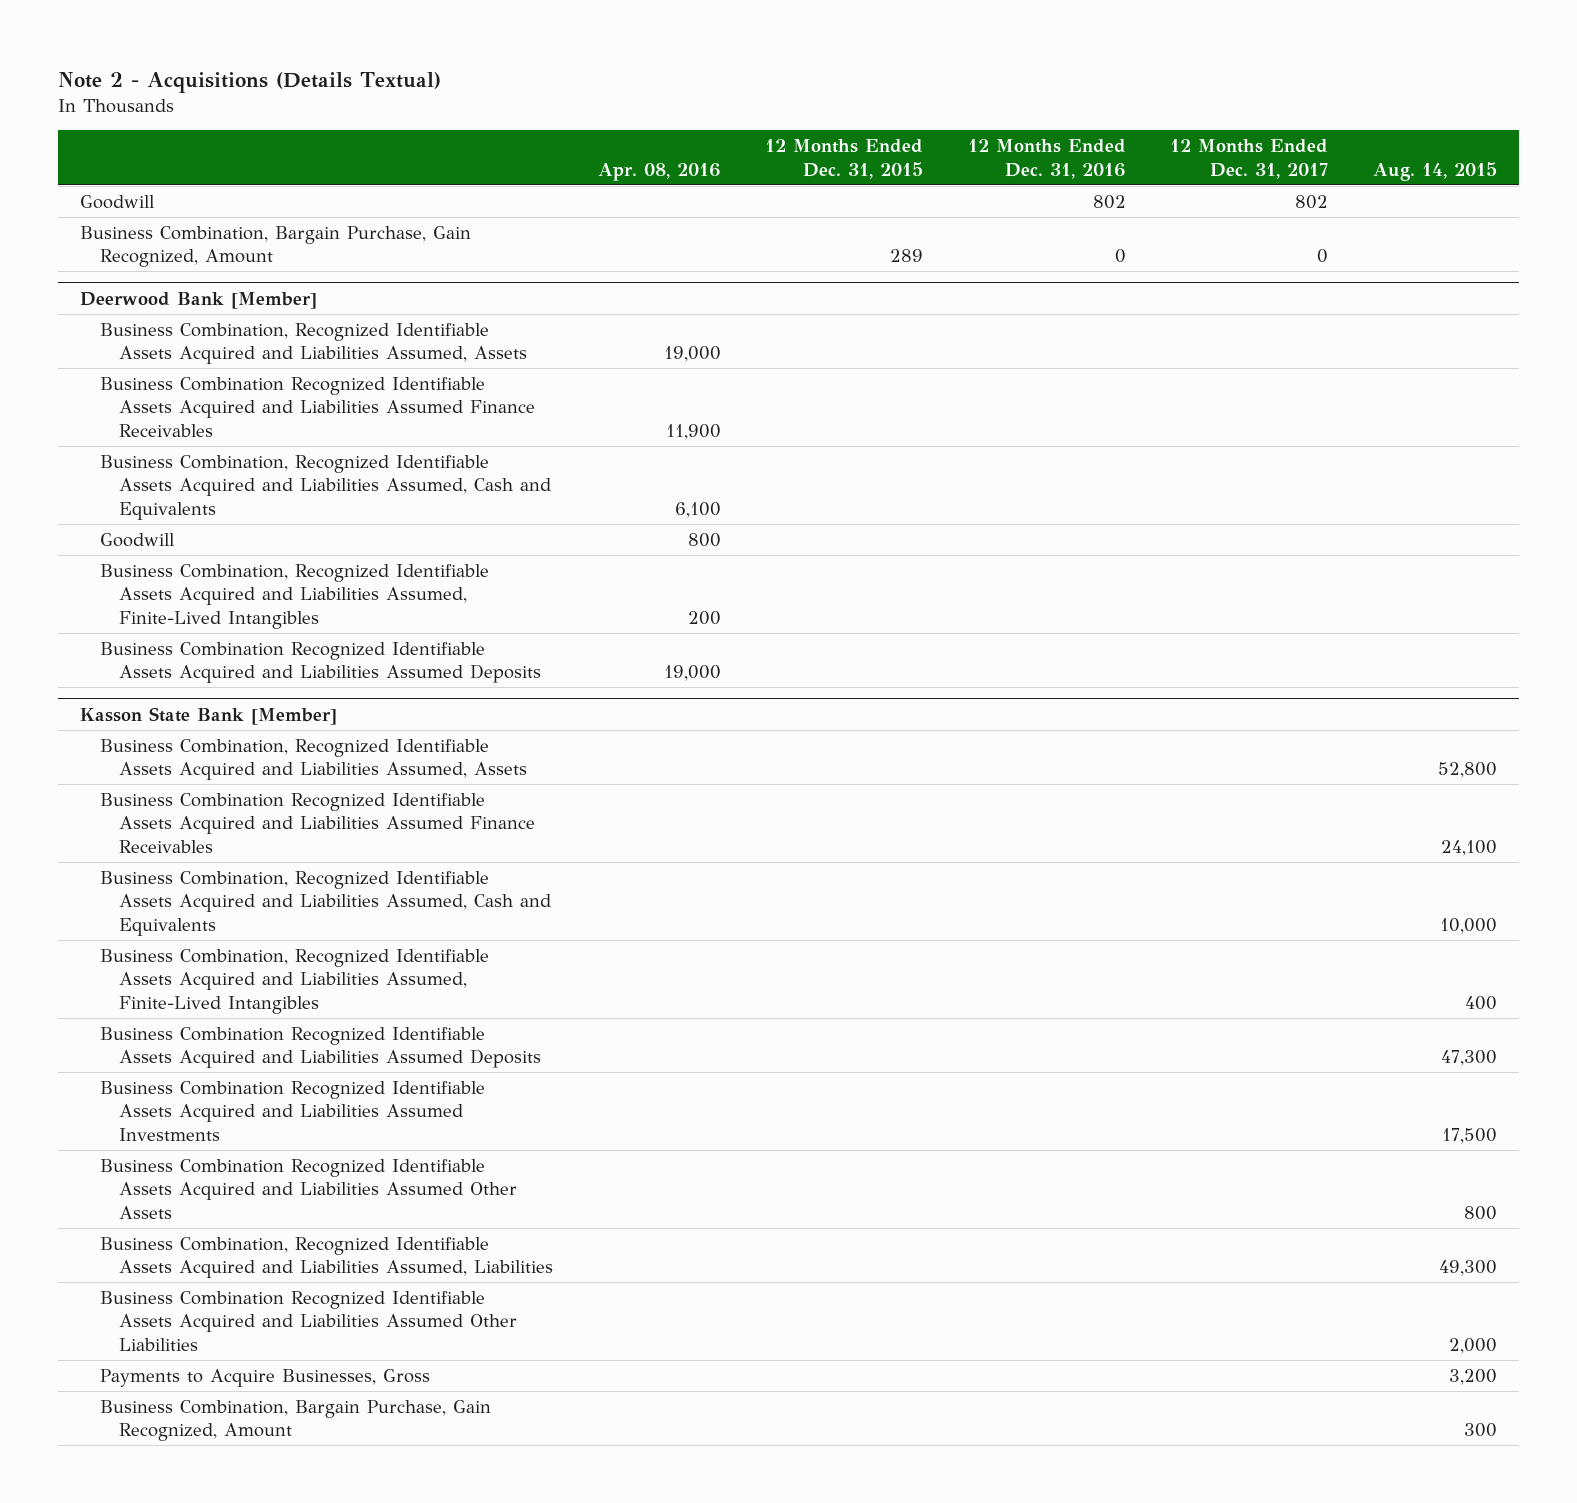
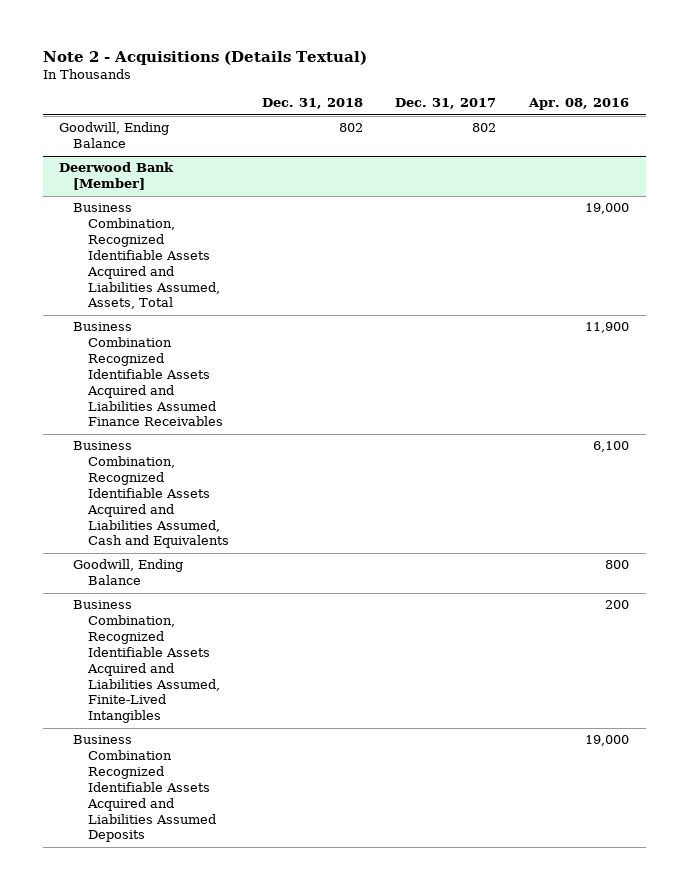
- | Apr. 08, 2016 | 12 Months Ended Dec. 31, 2015 | 12 Months Ended Dec. 31, 2016 | 12 Months Ended Dec. 31, 2017 | Aug. 14, 2015
+ | Dec. 31, 2018 | Dec. 31, 2017 | Apr. 08, 2016
- Goodwill | | | 802 | 802 |
- Business Combination, Bargain Purchase, Gain Recognized, Amount | | 289 | 0 | 0 |
+ Goodwill, Ending Balance | 802 | 802 |
@ Deerwood Bank [Member]
- Business Combination, Recognized Identifiable Assets Acquired and Liabilities Assumed, Assets | 19,000 | | | |
+ Business Combination, Recognized Identifiable Assets Acquired and Liabilities Assumed, Assets, Total | | | 19,000
- Goodwill | 800 | | | |
+ Goodwill, Ending Balance | | | 800
- Kasson State Bank [Member]
- Business Combination, Recognized Identifiable Assets Acquired and Liabilities Assumed, Assets | | | | | 52,800
- Business Combination Recognized Identifiable Assets Acquired and Liabilities Assumed Finance Receivables | | | | | 24,100
- Business Combination, Recognized Identifiable Assets Acquired and Liabilities Assumed, Cash and Equivalents | | | | | 10,000
- Business Combination, Recognized Identifiable Assets Acquired and Liabilities Assumed, Finite-Lived Intangibles | | | | | 400
- Business Combination Recognized Identifiable Assets Acquired and Liabilities Assumed Deposits | | | | | 47,300
- Business Combination Recognized Identifiable Assets Acquired and Liabilities Assumed Investments | | | | | 17,500
- Business Combination Recognized Identifiable Assets Acquired and Liabilities Assumed Other Assets | | | | | 800
- Business Combination, Recognized Identifiable Assets Acquired and Liabilities Assumed, Liabilities | | | | | 49,300
- Business Combination Recognized Identifiable Assets Acquired and Liabilities Assumed Other Liabilities | | | | | 2,000
- Payments to Acquire Businesses, Gross | | | | | 3,200
- Business Combination, Bargain Purchase, Gain Recognized, Amount | | | | | 300

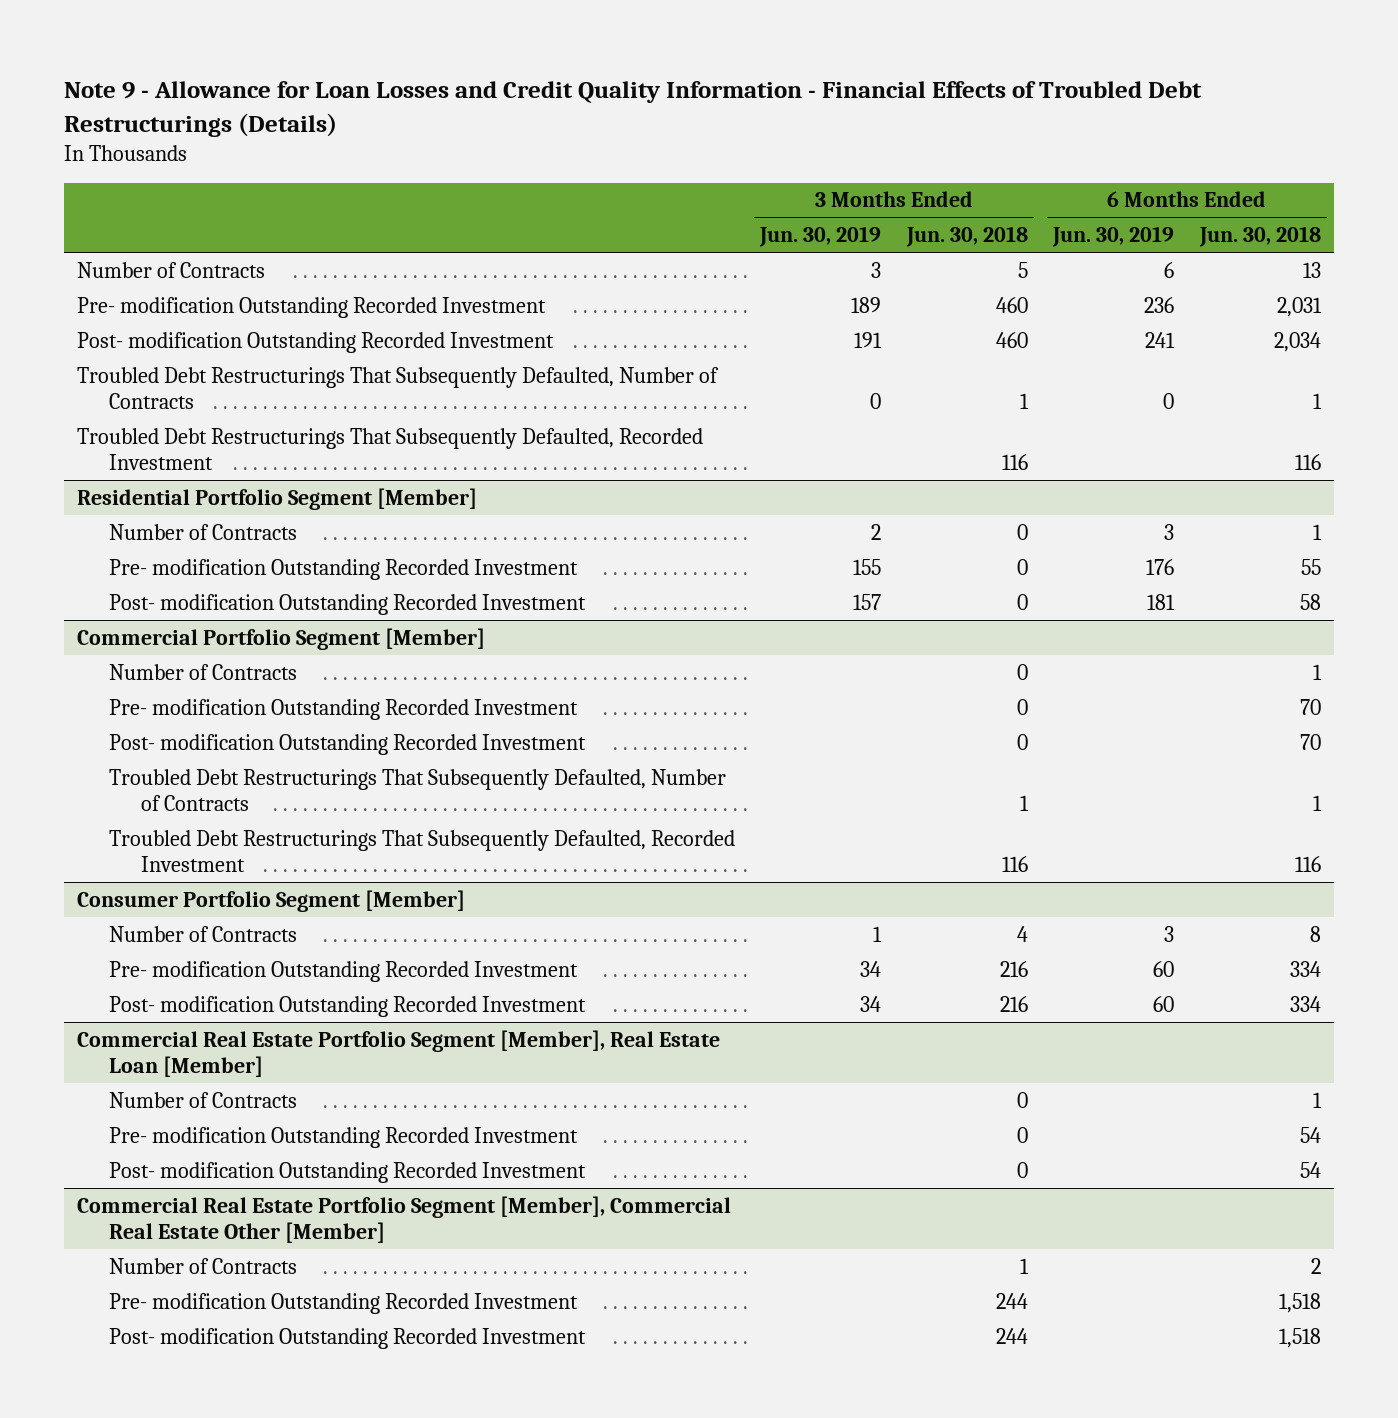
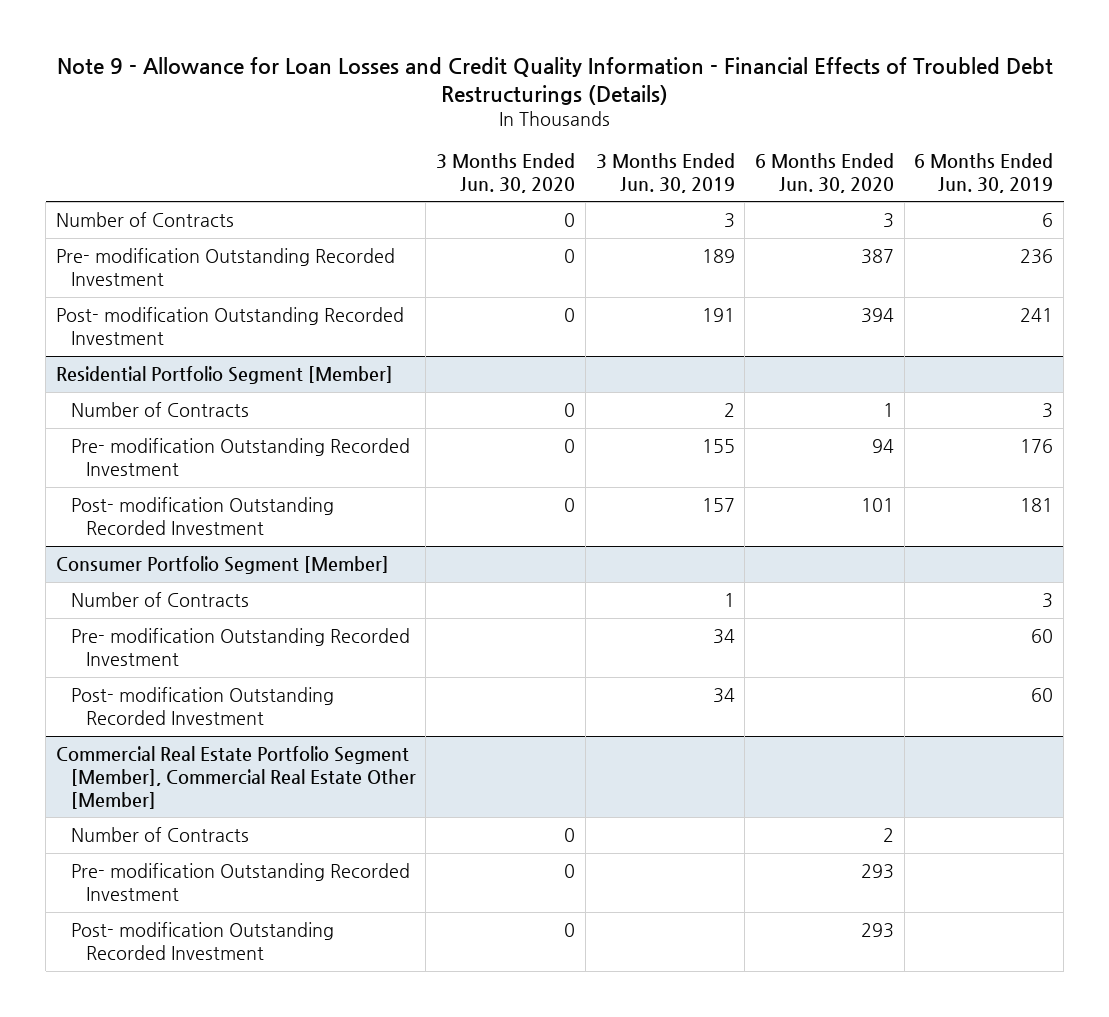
- | 3 Months Ended Jun. 30, 2019 | 3 Months Ended Jun. 30, 2018 | 6 Months Ended Jun. 30, 2019 | 6 Months Ended Jun. 30, 2018
+ | 3 Months Ended Jun. 30, 2020 | 3 Months Ended Jun. 30, 2019 | 6 Months Ended Jun. 30, 2020 | 6 Months Ended Jun. 30, 2019
- Troubled Debt Restructurings That Subsequently Defaulted, Number of Contracts | 0 | 1 | 0 | 1
- Troubled Debt Restructurings That Subsequently Defaulted, Recorded Investment | | 116 | | 116
- Commercial Portfolio Segment [Member]
- Number of Contracts | | 0 | | 1
- Pre- modification Outstanding Recorded Investment | | 0 | | 70
- Post- modification Outstanding Recorded Investment | | 0 | | 70
- Troubled Debt Restructurings That Subsequently Defaulted, Number of Contracts | | 1 | | 1
- Troubled Debt Restructurings That Subsequently Defaulted, Recorded Investment | | 116 | | 116
- Commercial Real Estate Portfolio Segment [Member], Real Estate Loan [Member]
- Number of Contracts | | 0 | | 1
- Pre- modification Outstanding Recorded Investment | | 0 | | 54
- Post- modification Outstanding Recorded Investment | | 0 | | 54

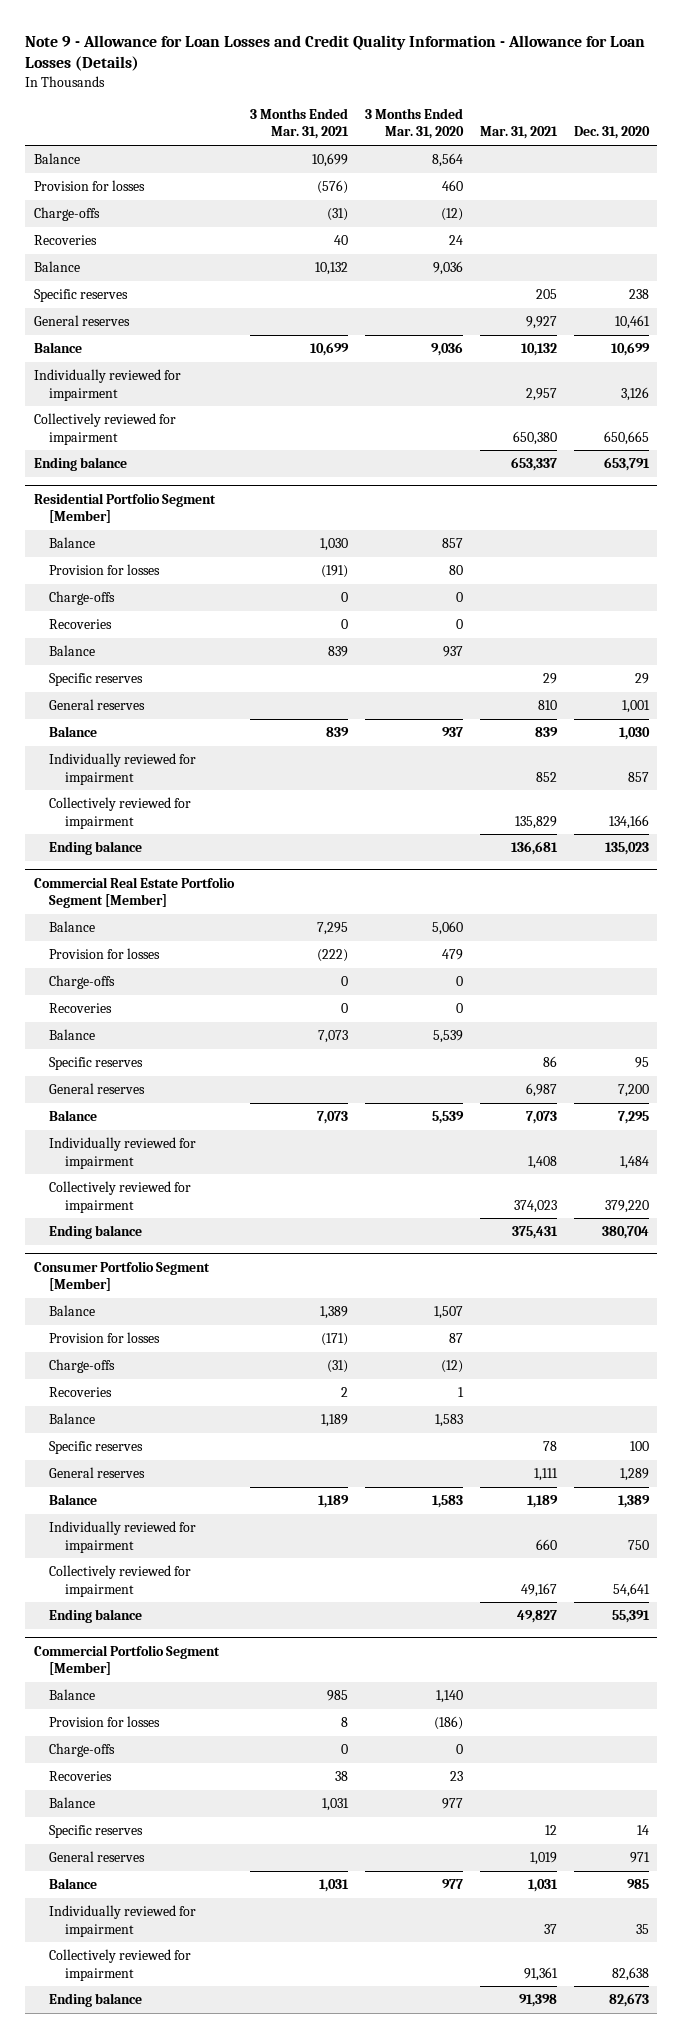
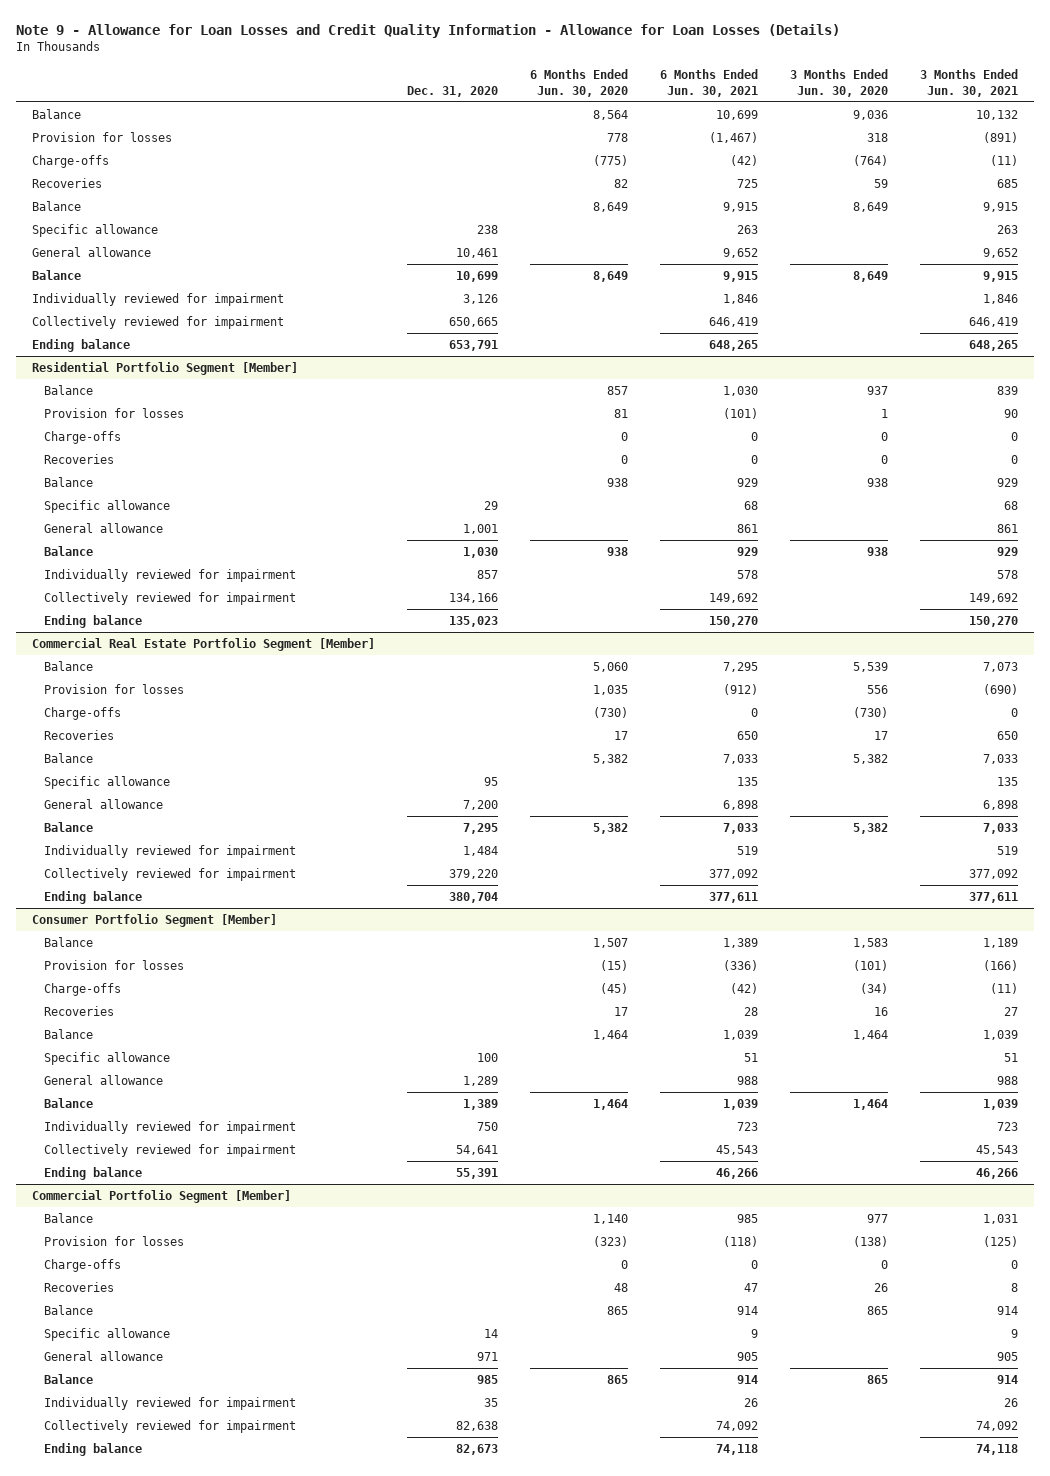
- | 3 Months Ended Mar. 31, 2021 | 3 Months Ended Mar. 31, 2020 | Mar. 31, 2021 | Dec. 31, 2020
+ | Dec. 31, 2020 | 6 Months Ended Jun. 30, 2020 | 6 Months Ended Jun. 30, 2021 | 3 Months Ended Jun. 30, 2020 | 3 Months Ended Jun. 30, 2021
- Specific reserves | | | 205 | 238
- General reserves | | | 9,927 | 10,461
+ Specific allowance | 238 | | 263 | | 263
+ General allowance | 10,461 | | 9,652 | | 9,652
@ Residential Portfolio Segment [Member]
- Specific reserves | | | 29 | 29
- General reserves | | | 810 | 1,001
+ Specific allowance | 29 | | 68 | | 68
+ General allowance | 1,001 | | 861 | | 861
@ Commercial Real Estate Portfolio Segment [Member]
- Specific reserves | | | 86 | 95
- General reserves | | | 6,987 | 7,200
+ Specific allowance | 95 | | 135 | | 135
+ General allowance | 7,200 | | 6,898 | | 6,898
@ Consumer Portfolio Segment [Member]
- Specific reserves | | | 78 | 100
- General reserves | | | 1,111 | 1,289
+ Specific allowance | 100 | | 51 | | 51
+ General allowance | 1,289 | | 988 | | 988
@ Commercial Portfolio Segment [Member]
- Specific reserves | | | 12 | 14
- General reserves | | | 1,019 | 971
+ Specific allowance | 14 | | 9 | | 9
+ General allowance | 971 | | 905 | | 905

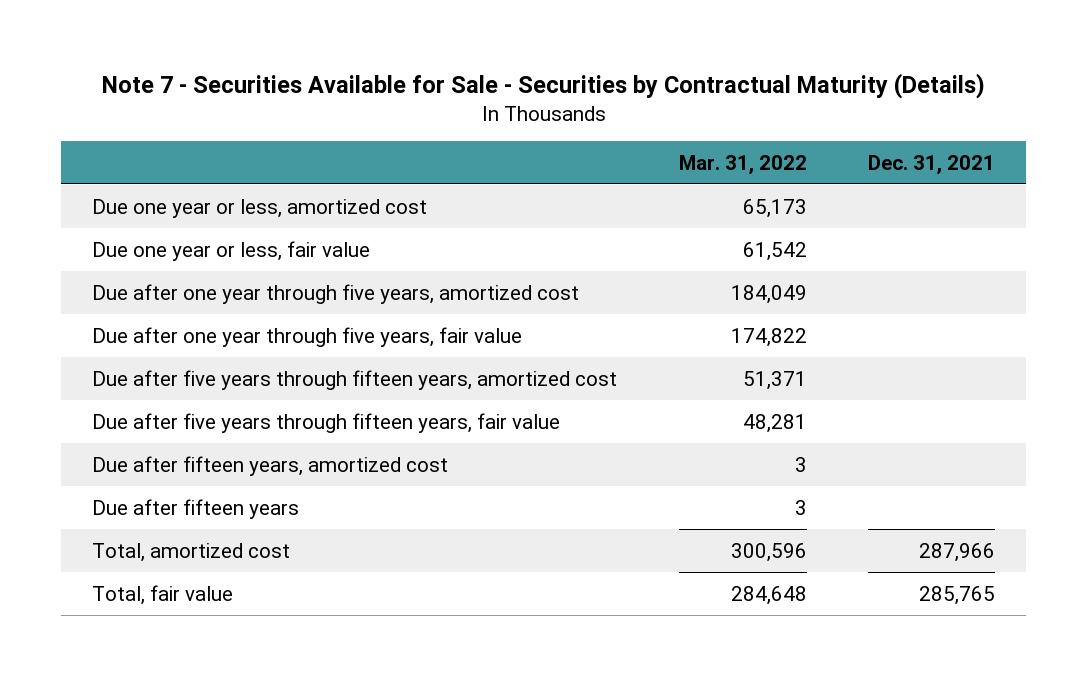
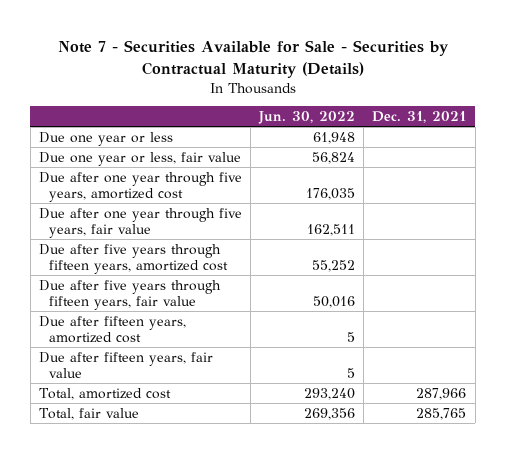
- | Mar. 31, 2022 | Dec. 31, 2021
+ | Jun. 30, 2022 | Dec. 31, 2021
- Due one year or less, amortized cost | 65,173 |
+ Due one year or less | 61,948 |
- Due after fifteen years | 3 |
+ Due after fifteen years, fair value | 5 |

